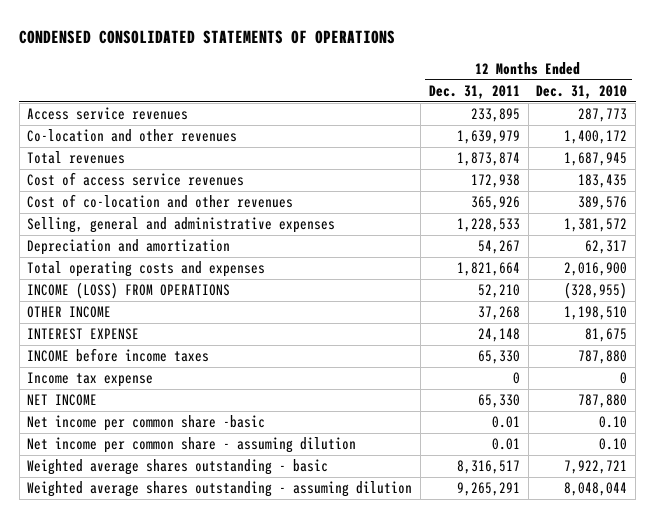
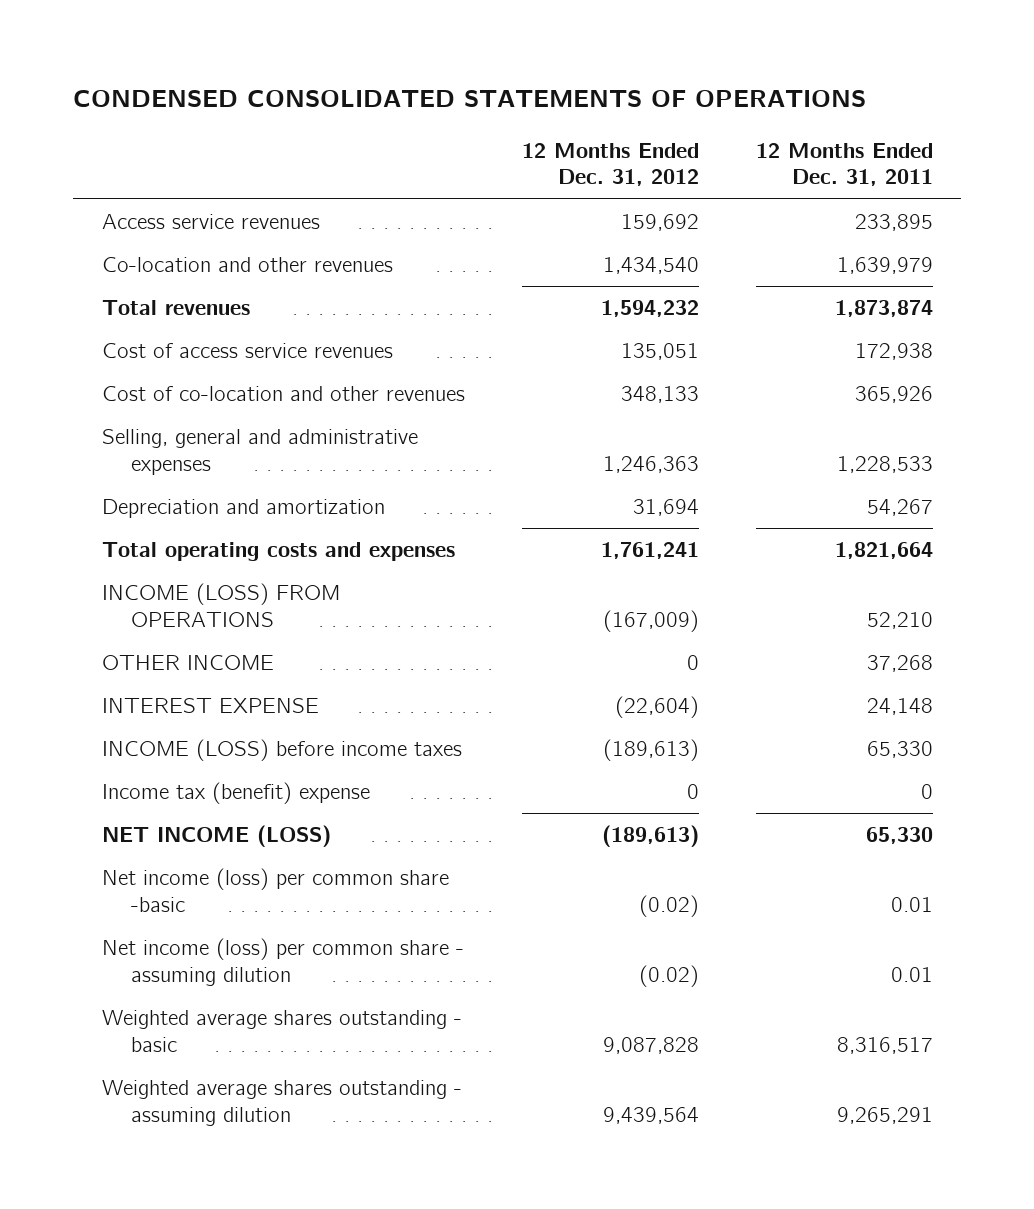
- | 12 Months Ended Dec. 31, 2011 | 12 Months Ended Dec. 31, 2010
+ | 12 Months Ended Dec. 31, 2012 | 12 Months Ended Dec. 31, 2011
- INCOME before income taxes | 65,330 | 787,880
- Income tax expense | 0 | 0
- NET INCOME | 65,330 | 787,880
- Net income per common share -basic | 0.01 | 0.10
- Net income per common share - assuming dilution | 0.01 | 0.10
+ INCOME (LOSS) before income taxes | (189,613) | 65,330
+ Income tax (benefit) expense | 0 | 0
+ NET INCOME (LOSS) | (189,613) | 65,330
+ Net income (loss) per common share -basic | (0.02) | 0.01
+ Net income (loss) per common share - assuming dilution | (0.02) | 0.01

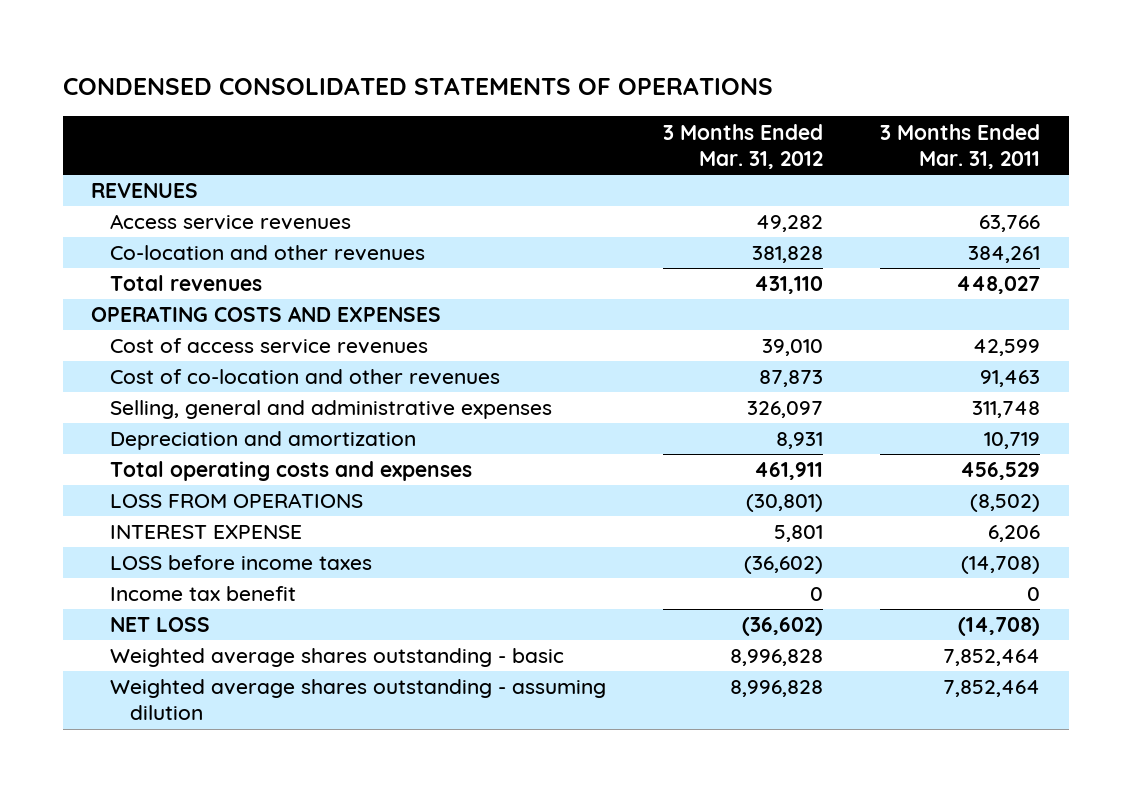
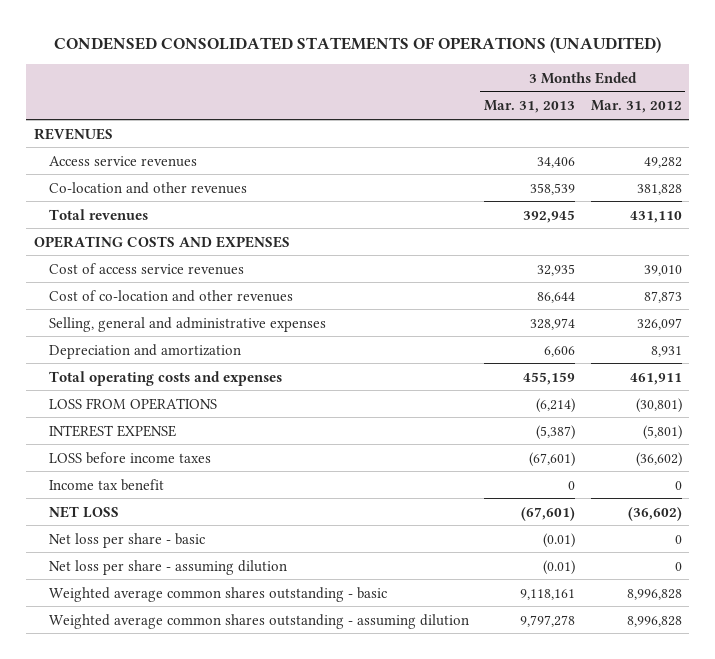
- CONDENSED CONSOLIDATED STATEMENTS OF OPERATIONS
+ CONDENSED CONSOLIDATED STATEMENTS OF OPERATIONS (UNAUDITED)
- | 3 Months Ended Mar. 31, 2012 | 3 Months Ended Mar. 31, 2011
+ | 3 Months Ended Mar. 31, 2013 | 3 Months Ended Mar. 31, 2012
- INTEREST EXPENSE | 5,801 | 6,206
+ INTEREST EXPENSE | (5,387) | (5,801)
- Weighted average shares outstanding - basic | 8,996,828 | 7,852,464
- Weighted average shares outstanding - assuming dilution | 8,996,828 | 7,852,464
+ Net loss per share - basic | (0.01) | 0
+ Net loss per share - assuming dilution | (0.01) | 0
+ Weighted average common shares outstanding - basic | 9,118,161 | 8,996,828
+ Weighted average common shares outstanding - assuming dilution | 9,797,278 | 8,996,828

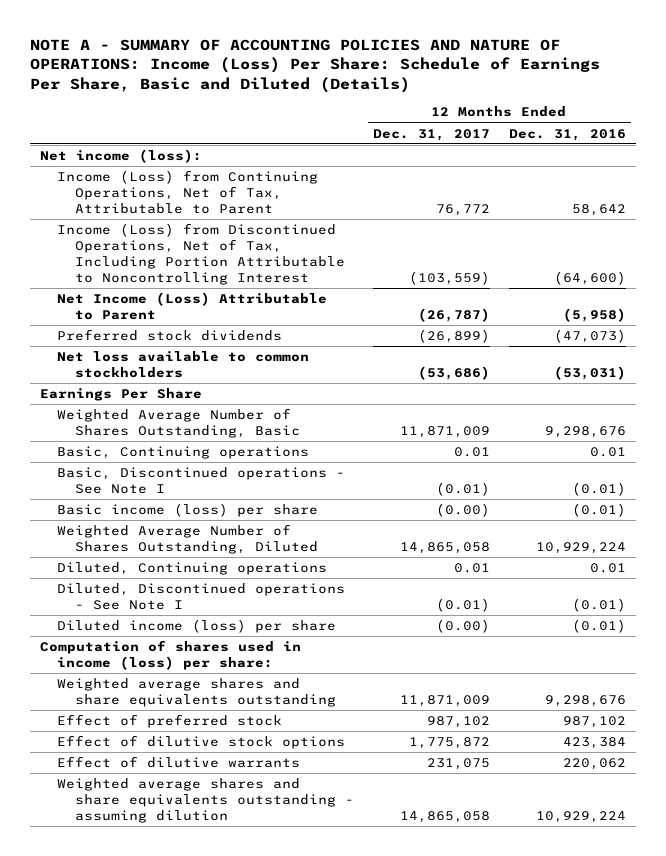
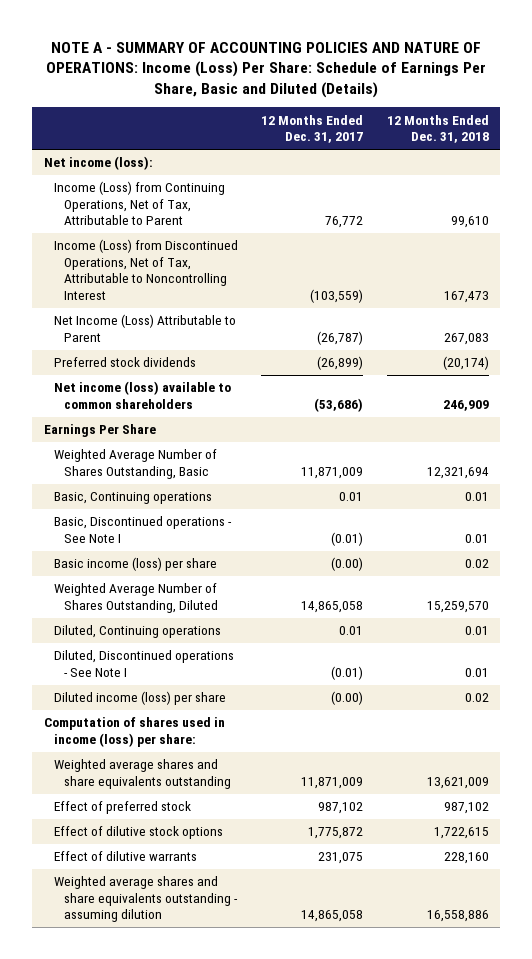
- | 12 Months Ended Dec. 31, 2017 | 12 Months Ended Dec. 31, 2016
+ | 12 Months Ended Dec. 31, 2017 | 12 Months Ended Dec. 31, 2018
- Income (Loss) from Discontinued Operations, Net of Tax, Including Portion Attributable to Noncontrolling Interest | (103,559) | (64,600)
+ Income (Loss) from Discontinued Operations, Net of Tax, Attributable to Noncontrolling Interest | (103,559) | 167,473
- Net loss available to common stockholders | (53,686) | (53,031)
+ Net income (loss) available to common shareholders | (53,686) | 246,909

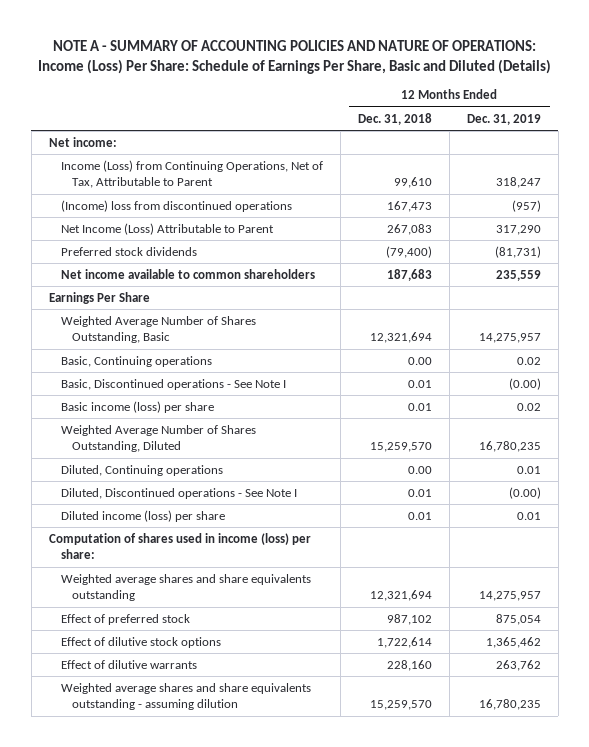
- | 12 Months Ended Dec. 31, 2017 | 12 Months Ended Dec. 31, 2018
+ | 12 Months Ended Dec. 31, 2018 | 12 Months Ended Dec. 31, 2019
- Net income (loss):
+ Net income:
- Income (Loss) from Discontinued Operations, Net of Tax, Attributable to Noncontrolling Interest | (103,559) | 167,473
+ (Income) loss from discontinued operations | 167,473 | (957)
- Preferred stock dividends | (26,899) | (20,174)
- Net income (loss) available to common shareholders | (53,686) | 246,909
+ Preferred stock dividends | (79,400) | (81,731)
+ Net income available to common shareholders | 187,683 | 235,559
- Basic, Continuing operations | 0.01 | 0.01
+ Basic, Continuing operations | 0.00 | 0.02
- Basic income (loss) per share | (0.00) | 0.02
+ Basic income (loss) per share | 0.01 | 0.02
- Diluted, Continuing operations | 0.01 | 0.01
+ Diluted, Continuing operations | 0.00 | 0.01
- Diluted income (loss) per share | (0.00) | 0.02
+ Diluted income (loss) per share | 0.01 | 0.01
- Weighted average shares and share equivalents outstanding | 11,871,009 | 13,621,009
+ Weighted average shares and share equivalents outstanding | 12,321,694 | 14,275,957
- Effect of dilutive stock options | 1,775,872 | 1,722,615
+ Effect of dilutive stock options | 1,722,614 | 1,365,462
- Weighted average shares and share equivalents outstanding - assuming dilution | 14,865,058 | 16,558,886
+ Weighted average shares and share equivalents outstanding - assuming dilution | 15,259,570 | 16,780,235

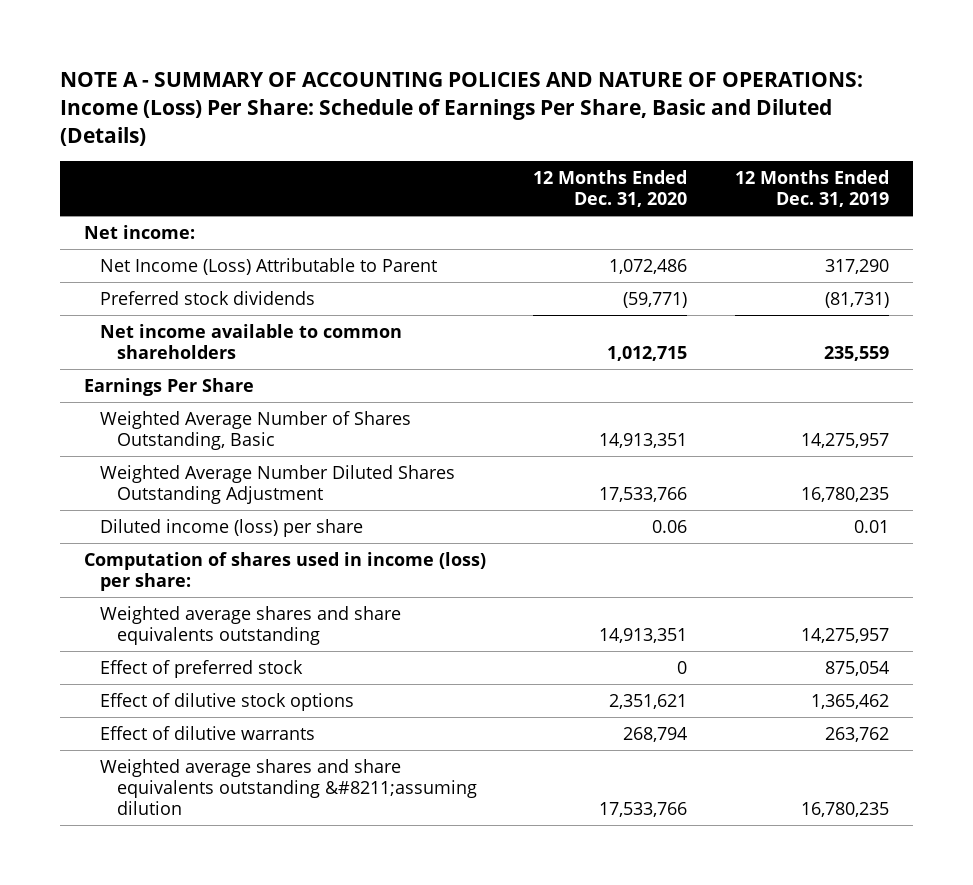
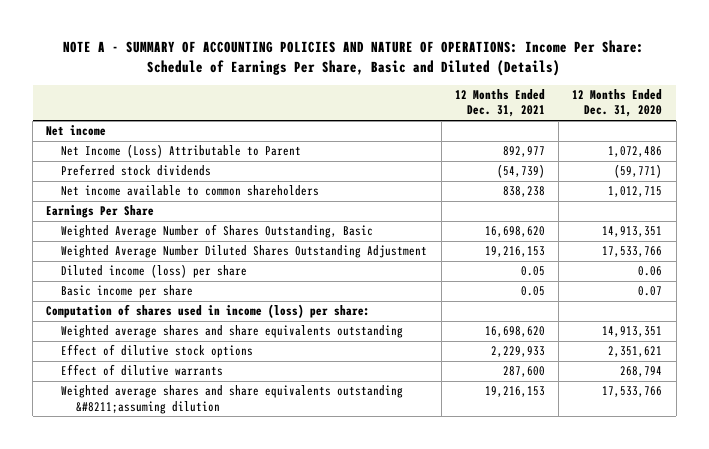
- NOTE A - SUMMARY OF ACCOUNTING POLICIES AND NATURE OF OPERATIONS: Income (Loss) Per Share: Schedule of Earnings Per Share, Basic and Diluted (Details)
+ NOTE A - SUMMARY OF ACCOUNTING POLICIES AND NATURE OF OPERATIONS: Income Per Share: Schedule of Earnings Per Share, Basic and Diluted (Details)
- | 12 Months Ended Dec. 31, 2020 | 12 Months Ended Dec. 31, 2019
+ | 12 Months Ended Dec. 31, 2021 | 12 Months Ended Dec. 31, 2020
- Net income:
+ Net income
+ Basic income per share | 0.05 | 0.07
- Effect of preferred stock | 0 | 875,054

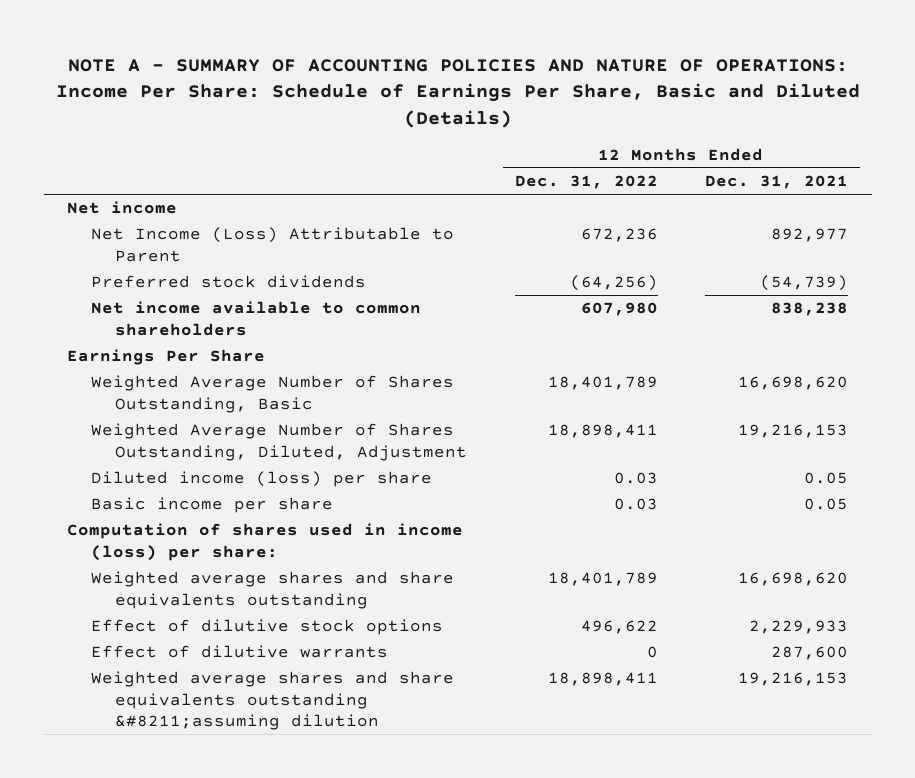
- | 12 Months Ended Dec. 31, 2021 | 12 Months Ended Dec. 31, 2020
+ | 12 Months Ended Dec. 31, 2022 | 12 Months Ended Dec. 31, 2021
- Weighted Average Number Diluted Shares Outstanding Adjustment | 19,216,153 | 17,533,766
+ Weighted Average Number of Shares Outstanding, Diluted, Adjustment | 18,898,411 | 19,216,153

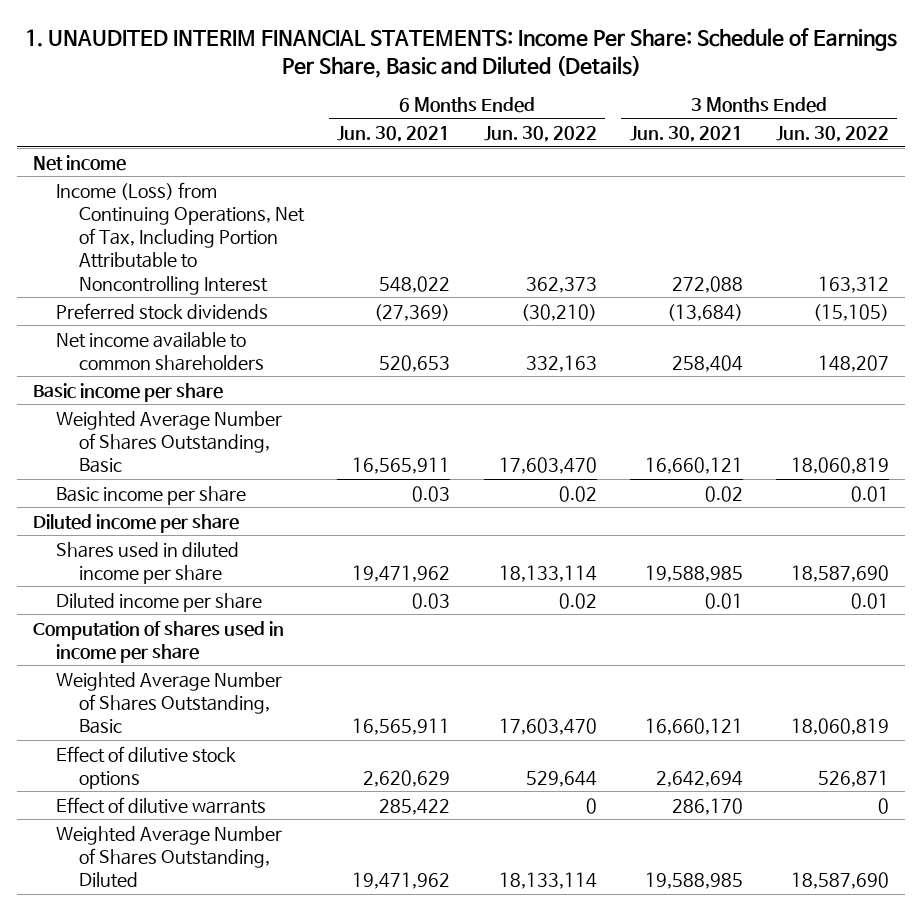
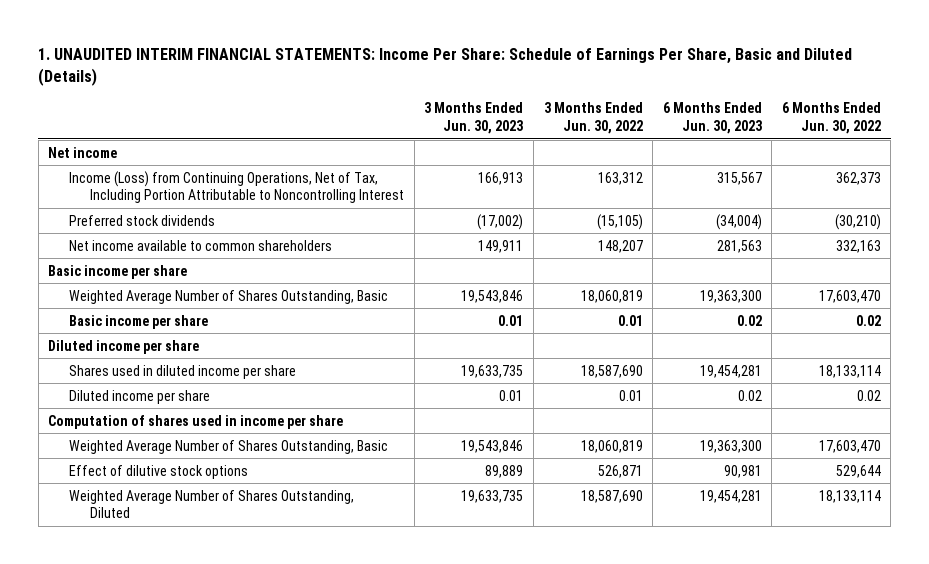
- | 6 Months Ended Jun. 30, 2021 | 6 Months Ended Jun. 30, 2022 | 3 Months Ended Jun. 30, 2021 | 3 Months Ended Jun. 30, 2022
+ | 3 Months Ended Jun. 30, 2023 | 3 Months Ended Jun. 30, 2022 | 6 Months Ended Jun. 30, 2023 | 6 Months Ended Jun. 30, 2022
- Effect of dilutive warrants | 285,422 | 0 | 286,170 | 0

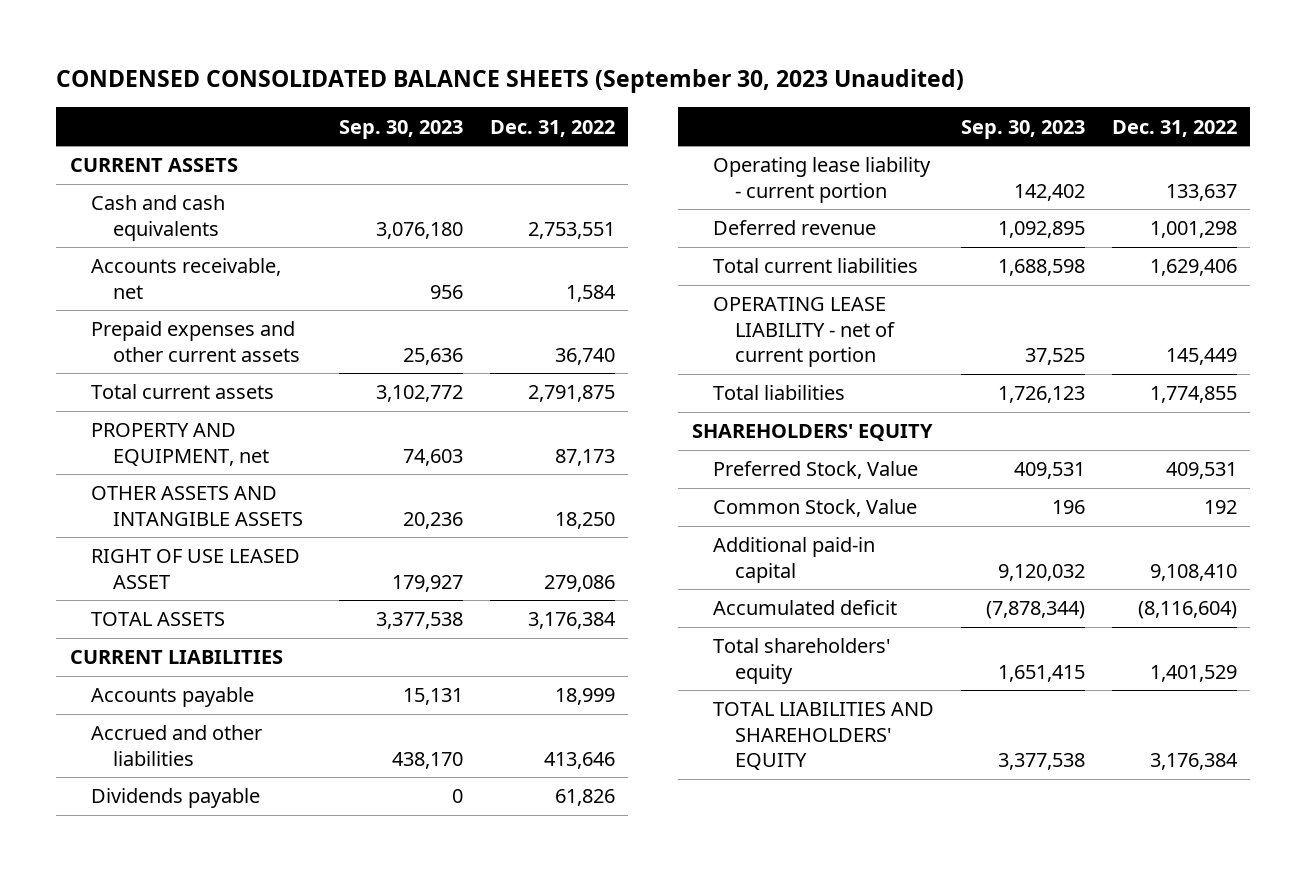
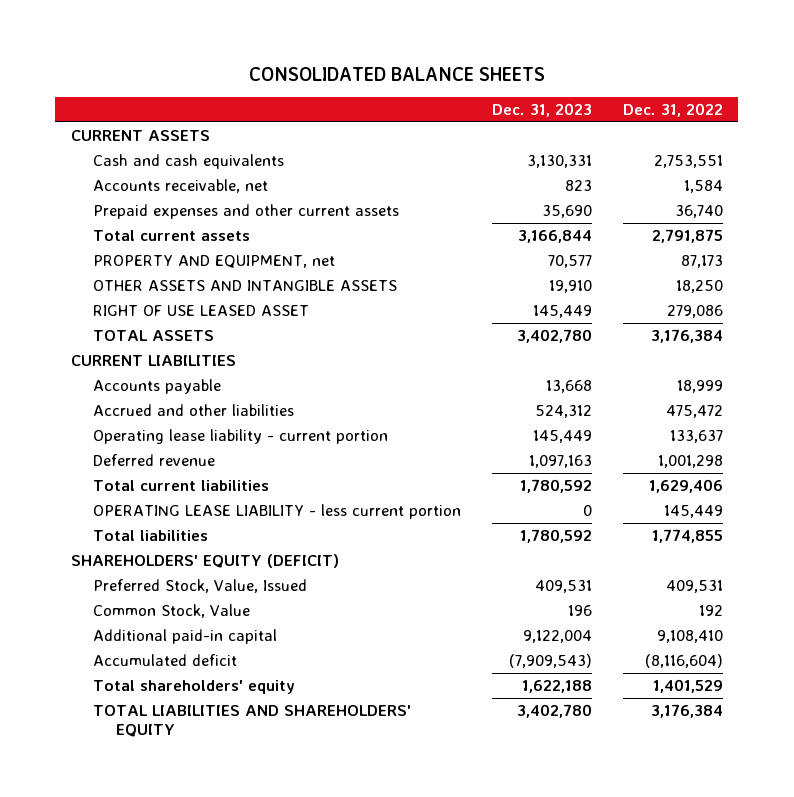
- CONDENSED CONSOLIDATED BALANCE SHEETS (September 30, 2023 Unaudited)
+ CONSOLIDATED BALANCE SHEETS
- | Sep. 30, 2023 | Dec. 31, 2022
+ | Dec. 31, 2023 | Dec. 31, 2022
- Accrued and other liabilities | 438,170 | 413,646
- Dividends payable | 0 | 61,826
+ Accrued and other liabilities | 524,312 | 475,472
- OPERATING LEASE LIABILITY - net of current portion | 37,525 | 145,449
+ OPERATING LEASE LIABILITY - less current portion | 0 | 145,449
- SHAREHOLDERS' EQUITY
- Preferred Stock, Value | 409,531 | 409,531
+ SHAREHOLDERS' EQUITY (DEFICIT)
+ Preferred Stock, Value, Issued | 409,531 | 409,531

